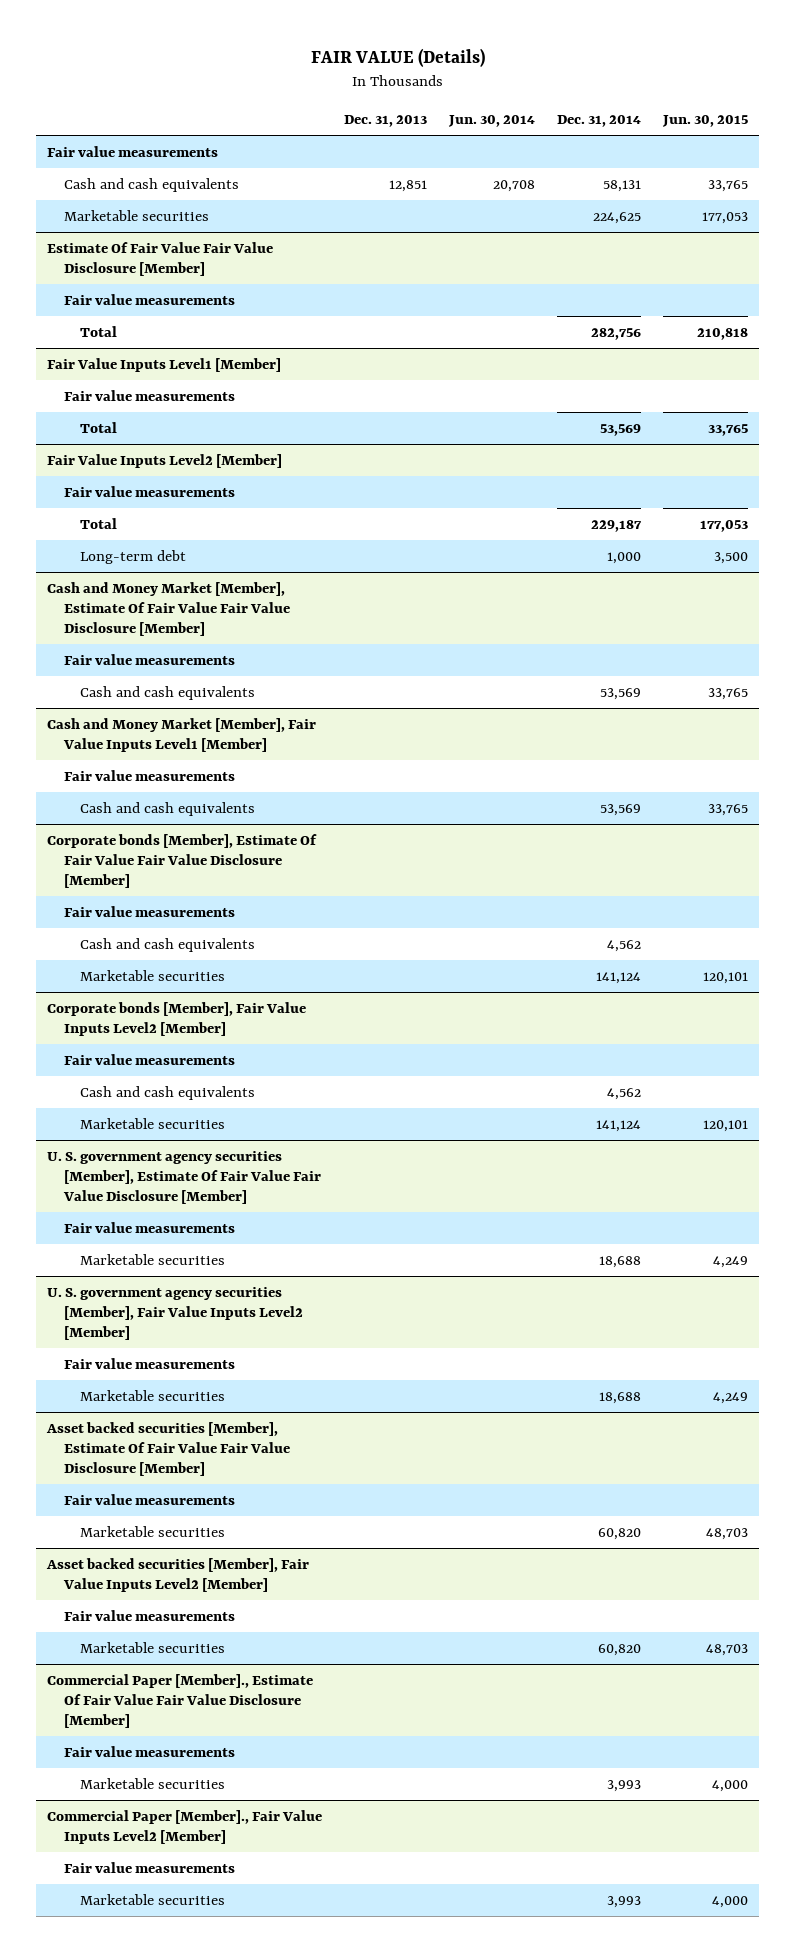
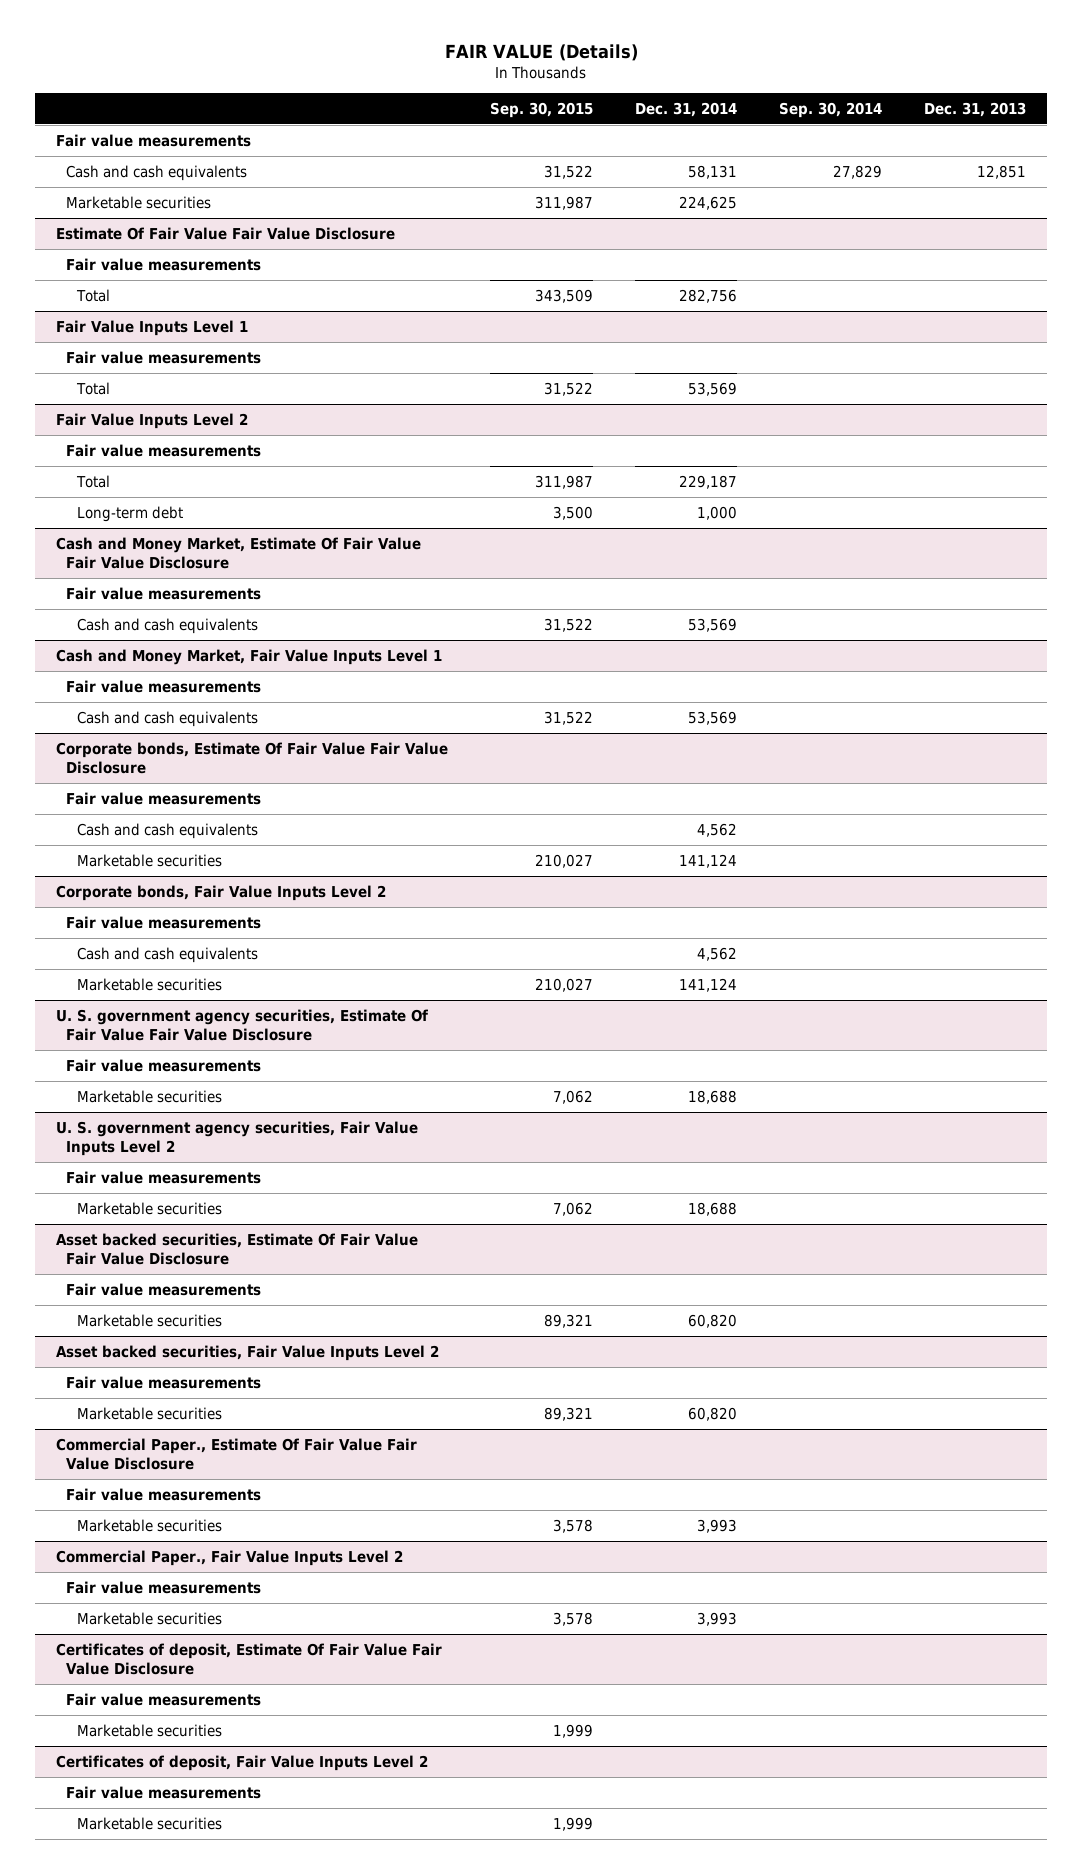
- | Dec. 31, 2013 | Jun. 30, 2014 | Dec. 31, 2014 | Jun. 30, 2015
+ | Sep. 30, 2015 | Dec. 31, 2014 | Sep. 30, 2014 | Dec. 31, 2013
- Estimate Of Fair Value Fair Value Disclosure [Member]
+ Estimate Of Fair Value Fair Value Disclosure
- Fair Value Inputs Level1 [Member]
+ Fair Value Inputs Level 1
- Fair Value Inputs Level2 [Member]
+ Fair Value Inputs Level 2
- Cash and Money Market [Member], Estimate Of Fair Value Fair Value Disclosure [Member]
+ Cash and Money Market, Estimate Of Fair Value Fair Value Disclosure
- Cash and Money Market [Member], Fair Value Inputs Level1 [Member]
+ Cash and Money Market, Fair Value Inputs Level 1
- Corporate bonds [Member], Estimate Of Fair Value Fair Value Disclosure [Member]
+ Corporate bonds, Estimate Of Fair Value Fair Value Disclosure
- Corporate bonds [Member], Fair Value Inputs Level2 [Member]
+ Corporate bonds, Fair Value Inputs Level 2
- U. S. government agency securities [Member], Estimate Of Fair Value Fair Value Disclosure [Member]
+ U. S. government agency securities, Estimate Of Fair Value Fair Value Disclosure
- U. S. government agency securities [Member], Fair Value Inputs Level2 [Member]
+ U. S. government agency securities, Fair Value Inputs Level 2
- Asset backed securities [Member], Estimate Of Fair Value Fair Value Disclosure [Member]
+ Asset backed securities, Estimate Of Fair Value Fair Value Disclosure
- Asset backed securities [Member], Fair Value Inputs Level2 [Member]
+ Asset backed securities, Fair Value Inputs Level 2
- Commercial Paper [Member]., Estimate Of Fair Value Fair Value Disclosure [Member]
+ Commercial Paper., Estimate Of Fair Value Fair Value Disclosure
- Commercial Paper [Member]., Fair Value Inputs Level2 [Member]
+ Commercial Paper., Fair Value Inputs Level 2
+ Certificates of deposit, Estimate Of Fair Value Fair Value Disclosure
+ Fair value measurements
+ Marketable securities | 1,999 | | |
+ Certificates of deposit, Fair Value Inputs Level 2
+ Fair value measurements
+ Marketable securities | 1,999 | | |

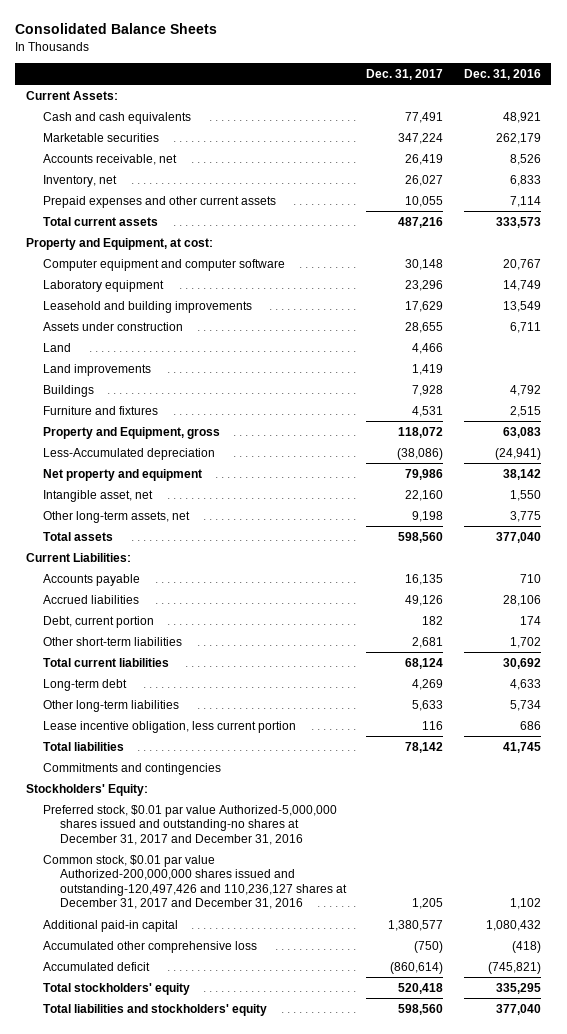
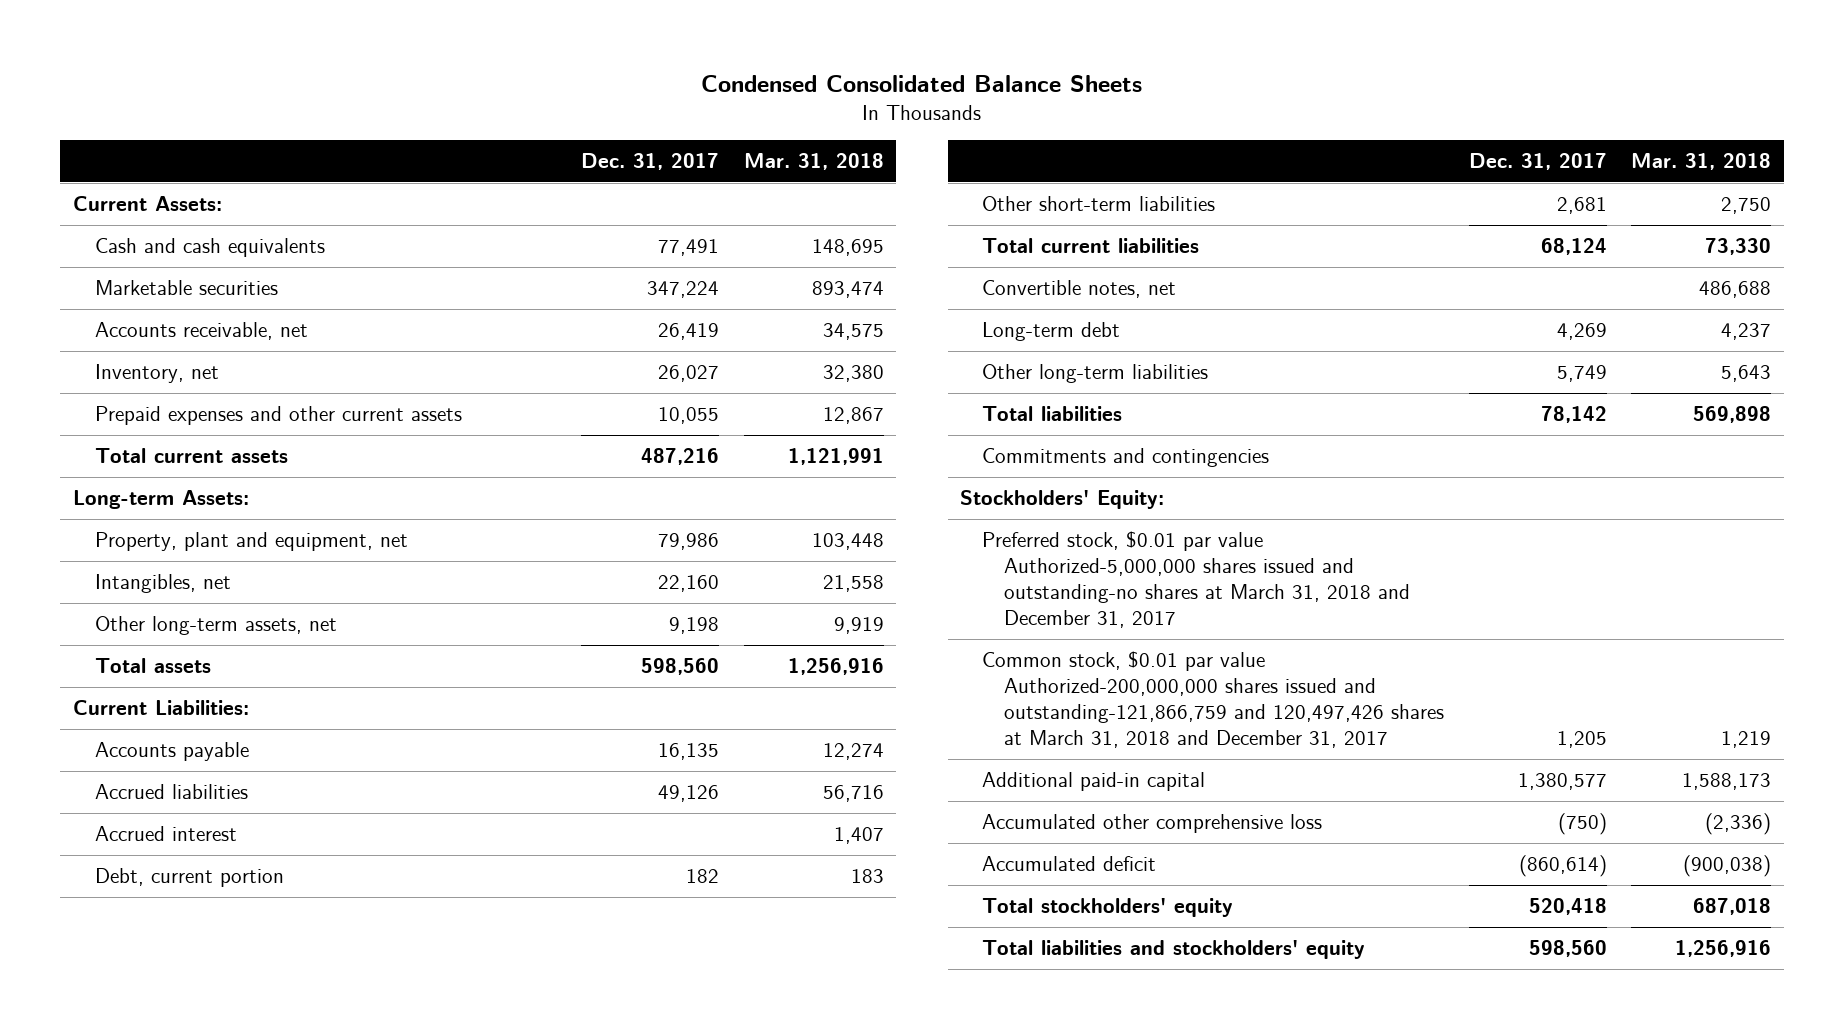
- Consolidated Balance Sheets
+ Condensed Consolidated Balance Sheets
- | Dec. 31, 2017 | Dec. 31, 2016
+ | Dec. 31, 2017 | Mar. 31, 2018
- Property and Equipment, at cost:
- Computer equipment and computer software | 30,148 | 20,767
- Laboratory equipment | 23,296 | 14,749
- Leasehold and building improvements | 17,629 | 13,549
- Assets under construction | 28,655 | 6,711
- Land | 4,466 |
- Land improvements | 1,419 |
- Buildings | 7,928 | 4,792
- Furniture and fixtures | 4,531 | 2,515
- Property and Equipment, gross | 118,072 | 63,083
- Less-Accumulated depreciation | (38,086) | (24,941)
- Net property and equipment | 79,986 | 38,142
- Intangible asset, net | 22,160 | 1,550
+ Long-term Assets:
+ Property, plant and equipment, net | 79,986 | 103,448
+ Intangibles, net | 22,160 | 21,558
+ Accrued interest | | 1,407
+ Convertible notes, net | | 486,688
- Other long-term liabilities | 5,633 | 5,734
- Lease incentive obligation, less current portion | 116 | 686
+ Other long-term liabilities | 5,749 | 5,643
- Preferred stock, $0.01 par value Authorized-5,000,000 shares issued and outstanding-no shares at December 31, 2017 and December 31, 2016
- Common stock, $0.01 par value Authorized-200,000,000 shares issued and outstanding-120,497,426 and 110,236,127 shares at December 31, 2017 and December 31, 2016 | 1,205 | 1,102
+ Preferred stock, $0.01 par value Authorized-5,000,000 shares issued and outstanding-no shares at March 31, 2018 and December 31, 2017
+ Common stock, $0.01 par value Authorized-200,000,000 shares issued and outstanding-121,866,759 and 120,497,426 shares at March 31, 2018 and December 31, 2017 | 1,205 | 1,219

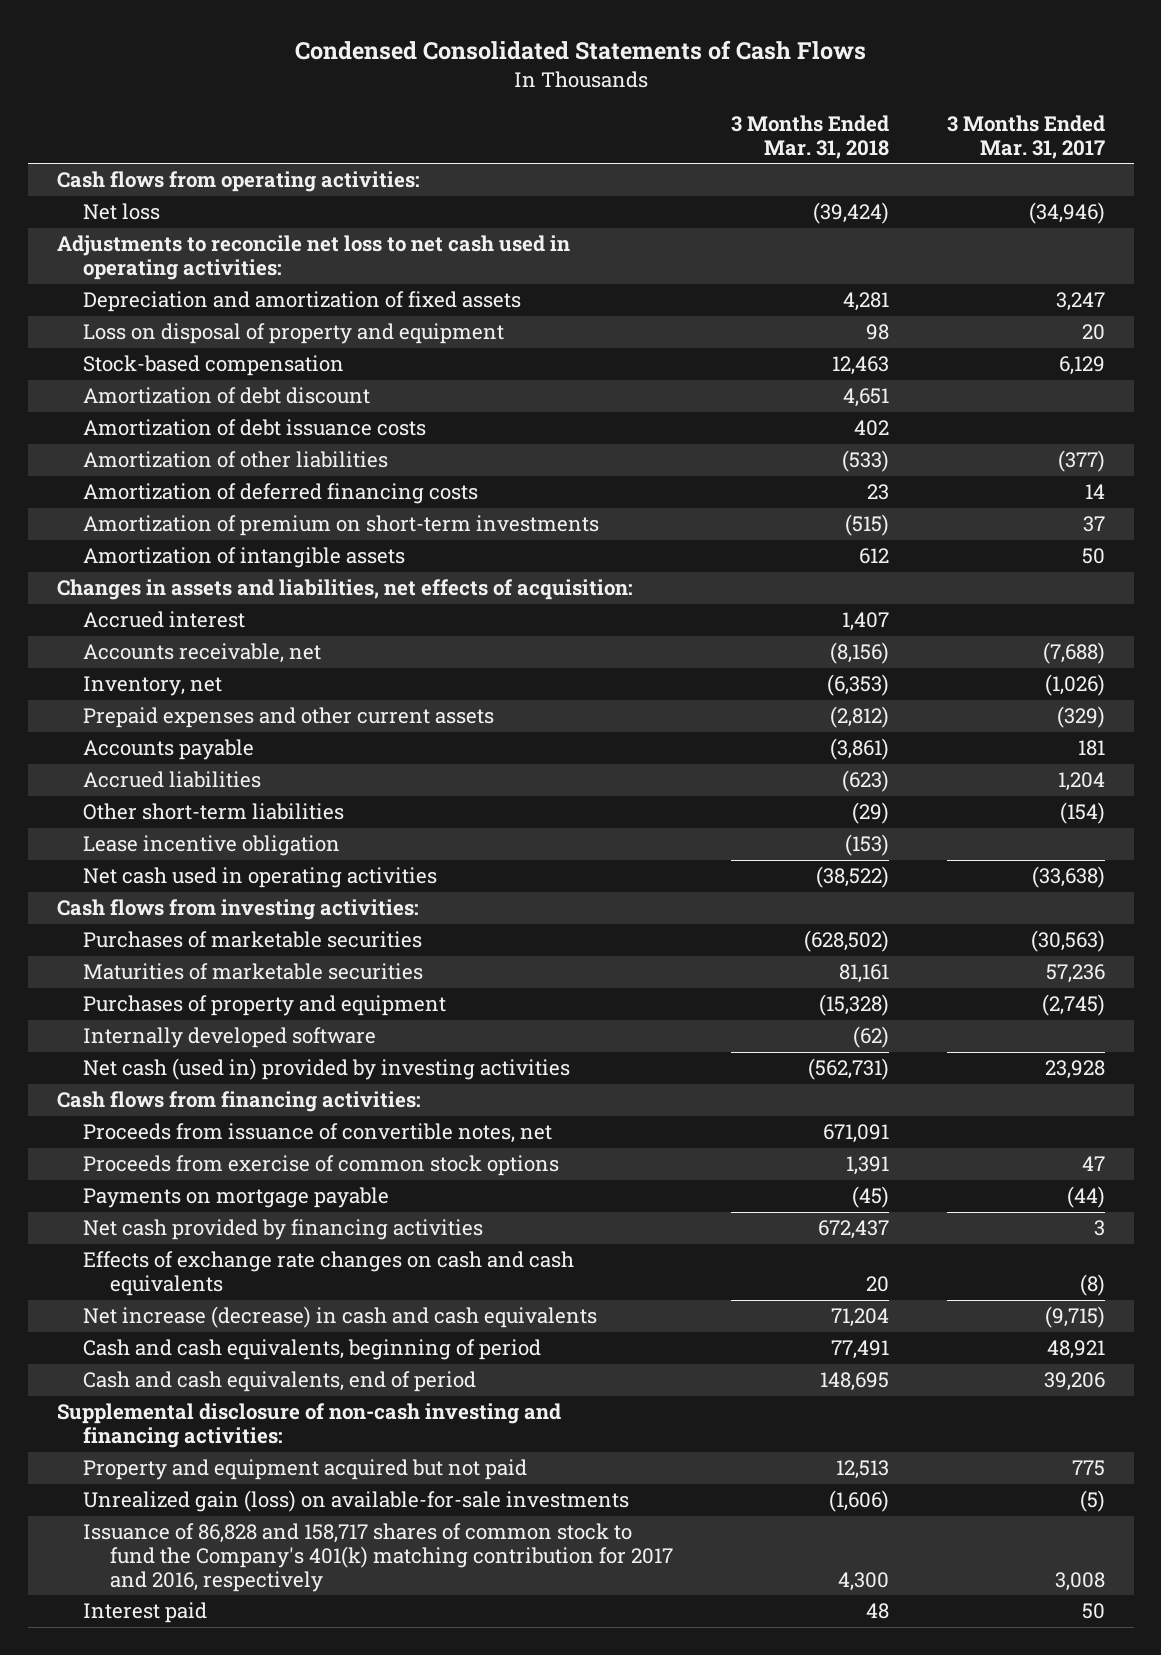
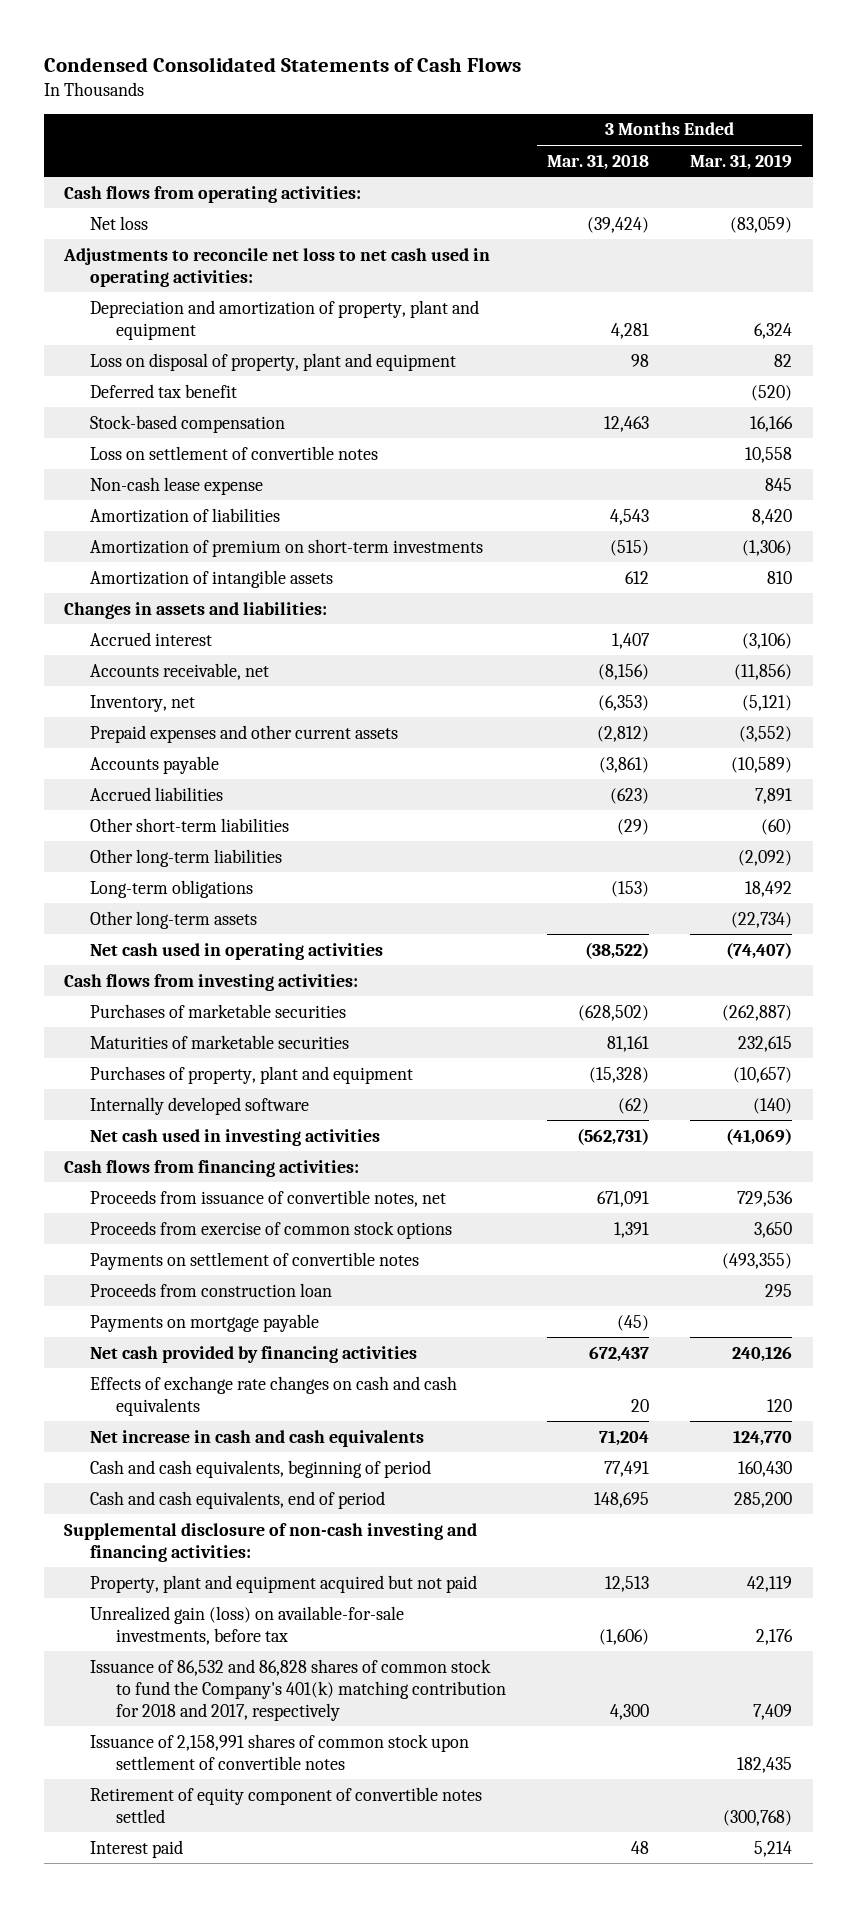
- | 3 Months Ended Mar. 31, 2018 | 3 Months Ended Mar. 31, 2017
+ | 3 Months Ended Mar. 31, 2018 | 3 Months Ended Mar. 31, 2019
- Depreciation and amortization of fixed assets | 4,281 | 3,247
- Loss on disposal of property and equipment | 98 | 20
+ Depreciation and amortization of property, plant and equipment | 4,281 | 6,324
+ Loss on disposal of property, plant and equipment | 98 | 82
+ Deferred tax benefit | | (520)
- Amortization of debt discount | 4,651 |
- Amortization of debt issuance costs | 402 |
- Amortization of other liabilities | (533) | (377)
- Amortization of deferred financing costs | 23 | 14
+ Loss on settlement of convertible notes | | 10,558
+ Non-cash lease expense | | 845
+ Amortization of liabilities | 4,543 | 8,420
- Changes in assets and liabilities, net effects of acquisition:
+ Changes in assets and liabilities:
- Lease incentive obligation | (153) |
+ Other long-term liabilities | | (2,092)
+ Long-term obligations | (153) | 18,492
+ Other long-term assets | | (22,734)
- Purchases of property and equipment | (15,328) | (2,745)
+ Purchases of property, plant and equipment | (15,328) | (10,657)
- Net cash (used in) provided by investing activities | (562,731) | 23,928
+ Net cash used in investing activities | (562,731) | (41,069)
+ Payments on settlement of convertible notes | | (493,355)
+ Proceeds from construction loan | | 295
- Net increase (decrease) in cash and cash equivalents | 71,204 | (9,715)
+ Net increase in cash and cash equivalents | 71,204 | 124,770
- Property and equipment acquired but not paid | 12,513 | 775
- Unrealized gain (loss) on available-for-sale investments | (1,606) | (5)
- Issuance of 86,828 and 158,717 shares of common stock to fund the Company's 401(k) matching contribution for 2017 and 2016, respectively | 4,300 | 3,008
+ Property, plant and equipment acquired but not paid | 12,513 | 42,119
+ Unrealized gain (loss) on available-for-sale investments, before tax | (1,606) | 2,176
+ Issuance of 86,532 and 86,828 shares of common stock to fund the Company's 401(k) matching contribution for 2018 and 2017, respectively | 4,300 | 7,409
+ Issuance of 2,158,991 shares of common stock upon settlement of convertible notes | | 182,435
+ Retirement of equity component of convertible notes settled | | (300,768)

